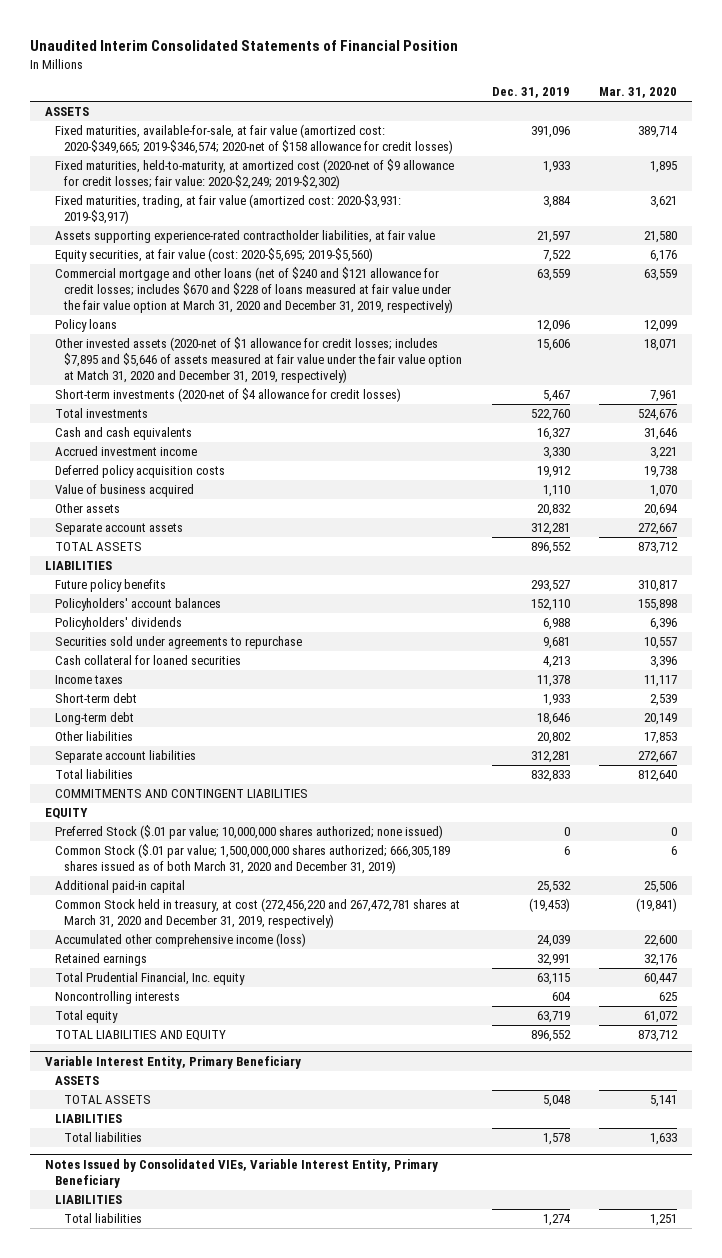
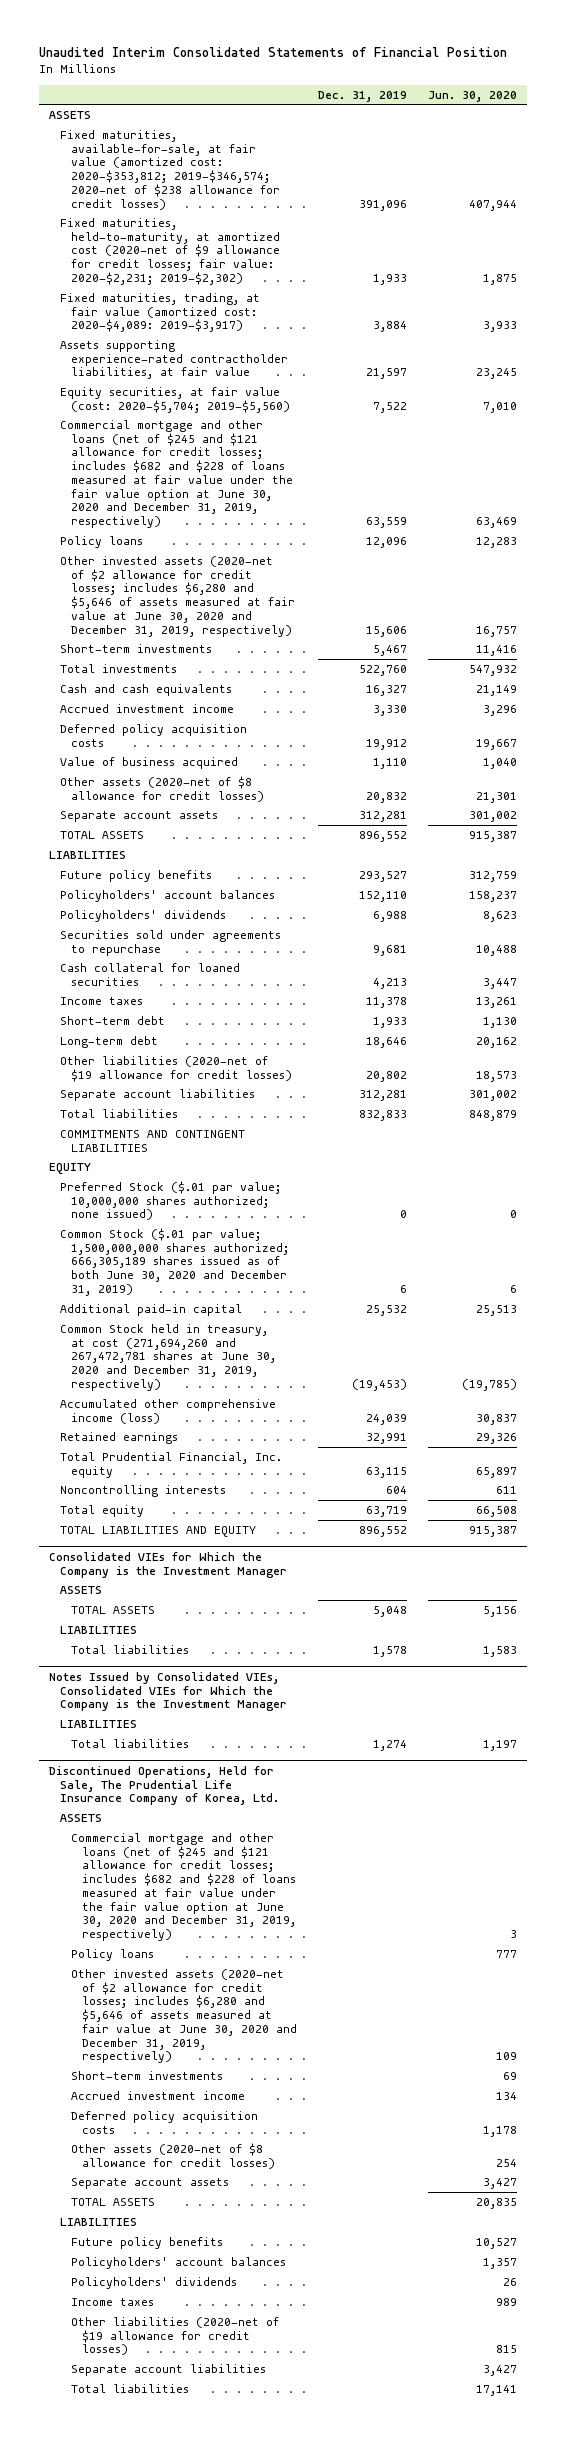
- | Dec. 31, 2019 | Mar. 31, 2020
+ | Dec. 31, 2019 | Jun. 30, 2020
- Fixed maturities, available-for-sale, at fair value (amortized cost: 2020-$349,665; 2019-$346,574; 2020-net of $158 allowance for credit losses) | 391,096 | 389,714
- Fixed maturities, held-to-maturity, at amortized cost (2020-net of $9 allowance for credit losses; fair value: 2020-$2,249; 2019-$2,302) | 1,933 | 1,895
- Fixed maturities, trading, at fair value (amortized cost: 2020-$3,931: 2019-$3,917) | 3,884 | 3,621
+ Fixed maturities, available-for-sale, at fair value (amortized cost: 2020-$353,812; 2019-$346,574; 2020-net of $238 allowance for credit losses) | 391,096 | 407,944
+ Fixed maturities, held-to-maturity, at amortized cost (2020-net of $9 allowance for credit losses; fair value: 2020-$2,231; 2019-$2,302) | 1,933 | 1,875
+ Fixed maturities, trading, at fair value (amortized cost: 2020-$4,089: 2019-$3,917) | 3,884 | 3,933
- Equity securities, at fair value (cost: 2020-$5,695; 2019-$5,560) | 7,522 | 6,176
- Commercial mortgage and other loans (net of $240 and $121 allowance for credit losses; includes $670 and $228 of loans measured at fair value under the fair value option at March 31, 2020 and December 31, 2019, respectively) | 63,559 | 63,559
+ Equity securities, at fair value (cost: 2020-$5,704; 2019-$5,560) | 7,522 | 7,010
+ Commercial mortgage and other loans (net of $245 and $121 allowance for credit losses; includes $682 and $228 of loans measured at fair value under the fair value option at June 30, 2020 and December 31, 2019, respectively) | 63,559 | 63,469
- Other invested assets (2020-net of $1 allowance for credit losses; includes $7,895 and $5,646 of assets measured at fair value under the fair value option at Match 31, 2020 and December 31, 2019, respectively) | 15,606 | 18,071
- Short-term investments (2020-net of $4 allowance for credit losses) | 5,467 | 7,961
+ Other invested assets (2020-net of $2 allowance for credit losses; includes $6,280 and $5,646 of assets measured at fair value at June 30, 2020 and December 31, 2019, respectively) | 15,606 | 16,757
+ Short-term investments | 5,467 | 11,416
- Other assets | 20,832 | 20,694
+ Other assets (2020-net of $8 allowance for credit losses) | 20,832 | 21,301
- Other liabilities | 20,802 | 17,853
+ Other liabilities (2020-net of $19 allowance for credit losses) | 20,802 | 18,573
- Common Stock ($.01 par value; 1,500,000,000 shares authorized; 666,305,189 shares issued as of both March 31, 2020 and December 31, 2019) | 6 | 6
+ Common Stock ($.01 par value; 1,500,000,000 shares authorized; 666,305,189 shares issued as of both June 30, 2020 and December 31, 2019) | 6 | 6
- Common Stock held in treasury, at cost (272,456,220 and 267,472,781 shares at March 31, 2020 and December 31, 2019, respectively) | (19,453) | (19,841)
+ Common Stock held in treasury, at cost (271,694,260 and 267,472,781 shares at June 30, 2020 and December 31, 2019, respectively) | (19,453) | (19,785)
- Variable Interest Entity, Primary Beneficiary
+ Consolidated VIEs for Which the Company is the Investment Manager
- Notes Issued by Consolidated VIEs, Variable Interest Entity, Primary Beneficiary
+ Notes Issued by Consolidated VIEs, Consolidated VIEs for Which the Company is the Investment Manager
+ Discontinued Operations, Held for Sale, The Prudential Life Insurance Company of Korea, Ltd.
+ ASSETS
+ Commercial mortgage and other loans (net of $245 and $121 allowance for credit losses; includes $682 and $228 of loans measured at fair value under the fair value option at June 30, 2020 and December 31, 2019, respectively) | | 3
+ Policy loans | | 777
+ Other invested assets (2020-net of $2 allowance for credit losses; includes $6,280 and $5,646 of assets measured at fair value at June 30, 2020 and December 31, 2019, respectively) | | 109
+ Short-term investments | | 69
+ Accrued investment income | | 134
+ Deferred policy acquisition costs | | 1,178
+ Other assets (2020-net of $8 allowance for credit losses) | | 254
+ Separate account assets | | 3,427
+ TOTAL ASSETS | | 20,835
+ LIABILITIES
+ Future policy benefits | | 10,527
+ Policyholders' account balances | | 1,357
+ Policyholders' dividends | | 26
+ Income taxes | | 989
+ Other liabilities (2020-net of $19 allowance for credit losses) | | 815
+ Separate account liabilities | | 3,427
+ Total liabilities | | 17,141

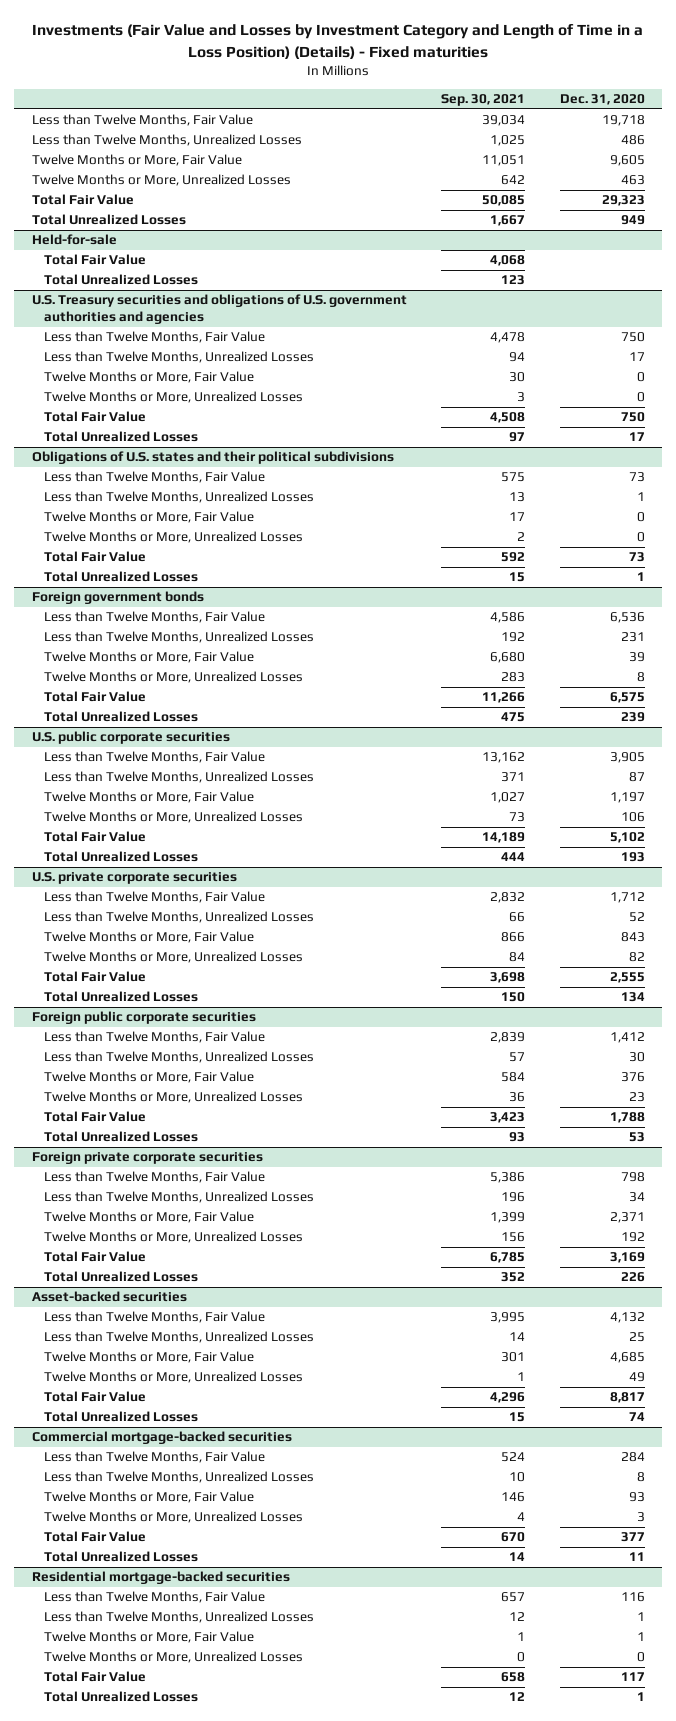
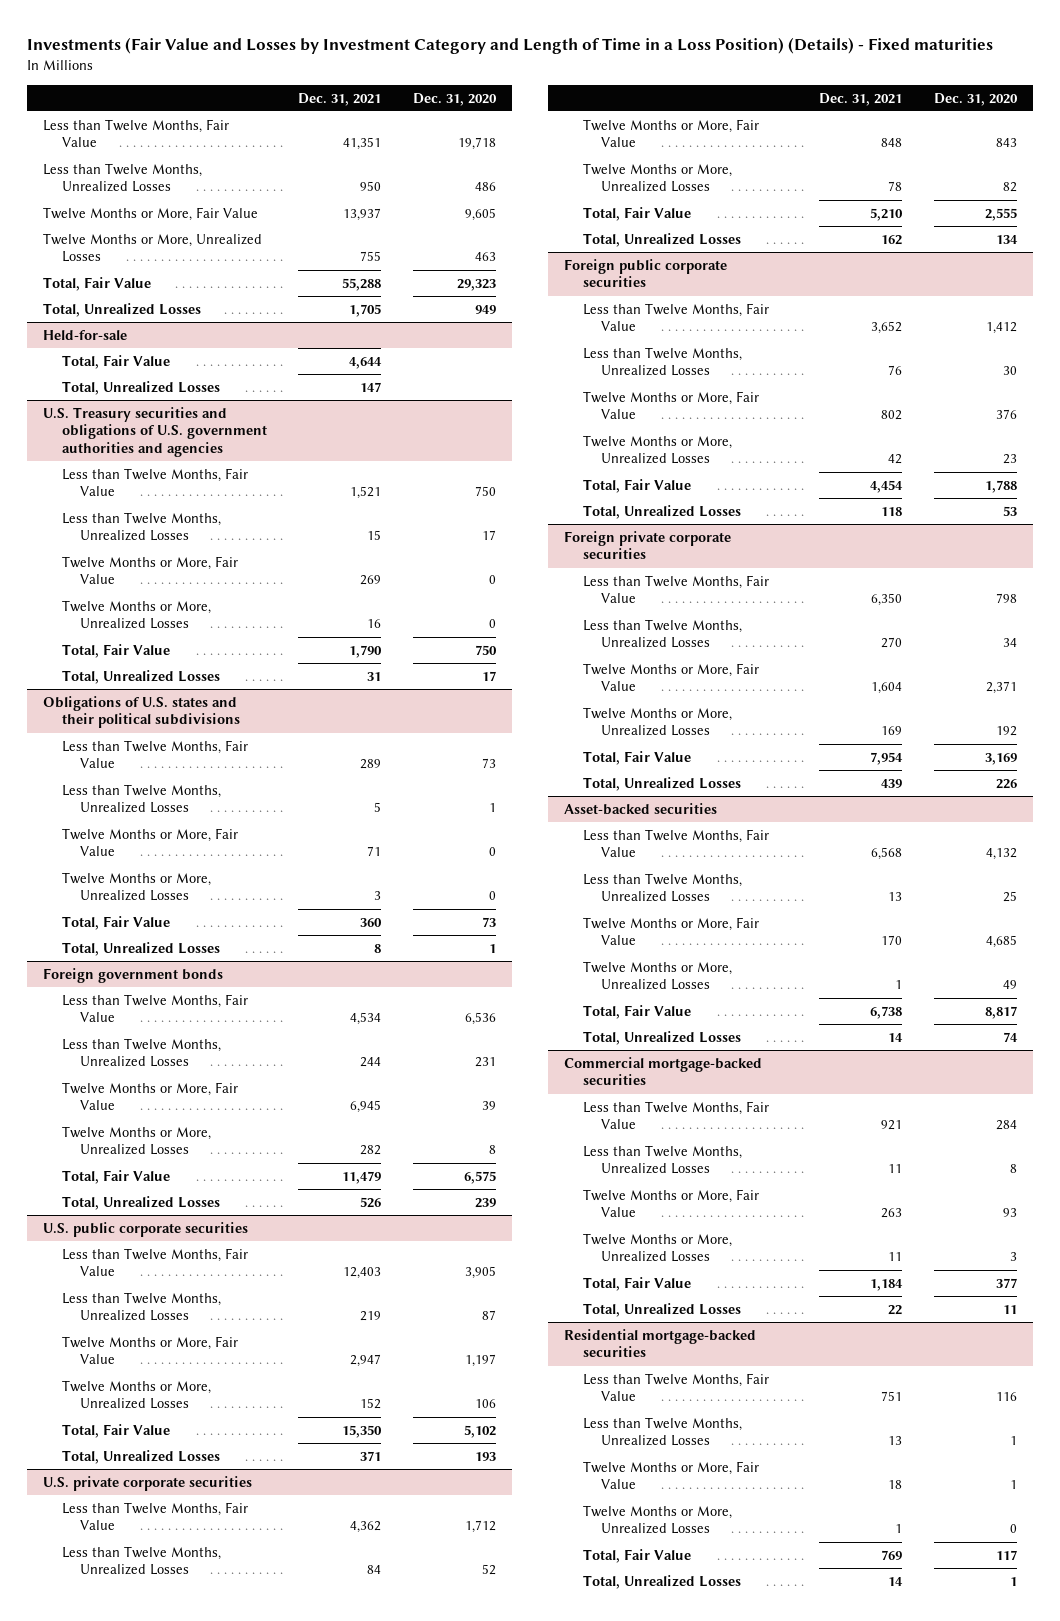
- | Sep. 30, 2021 | Dec. 31, 2020
+ | Dec. 31, 2021 | Dec. 31, 2020
- Total Fair Value | 50,085 | 29,323
- Total Unrealized Losses | 1,667 | 949
+ Total, Fair Value | 55,288 | 29,323
+ Total, Unrealized Losses | 1,705 | 949
@ Held-for-sale
- Total Fair Value | 4,068 |
- Total Unrealized Losses | 123 |
+ Total, Fair Value | 4,644 |
+ Total, Unrealized Losses | 147 |
@ U.S. Treasury securities and obligations of U.S. government authorities and agencies
- Total Fair Value | 4,508 | 750
- Total Unrealized Losses | 97 | 17
+ Total, Fair Value | 1,790 | 750
+ Total, Unrealized Losses | 31 | 17
@ Obligations of U.S. states and their political subdivisions
- Total Fair Value | 592 | 73
- Total Unrealized Losses | 15 | 1
+ Total, Fair Value | 360 | 73
+ Total, Unrealized Losses | 8 | 1
@ Foreign government bonds
- Total Fair Value | 11,266 | 6,575
- Total Unrealized Losses | 475 | 239
+ Total, Fair Value | 11,479 | 6,575
+ Total, Unrealized Losses | 526 | 239
@ U.S. public corporate securities
- Total Fair Value | 14,189 | 5,102
- Total Unrealized Losses | 444 | 193
+ Total, Fair Value | 15,350 | 5,102
+ Total, Unrealized Losses | 371 | 193
@ U.S. private corporate securities
- Total Fair Value | 3,698 | 2,555
- Total Unrealized Losses | 150 | 134
+ Total, Fair Value | 5,210 | 2,555
+ Total, Unrealized Losses | 162 | 134
@ Foreign public corporate securities
- Total Fair Value | 3,423 | 1,788
- Total Unrealized Losses | 93 | 53
+ Total, Fair Value | 4,454 | 1,788
+ Total, Unrealized Losses | 118 | 53
@ Foreign private corporate securities
- Total Fair Value | 6,785 | 3,169
- Total Unrealized Losses | 352 | 226
+ Total, Fair Value | 7,954 | 3,169
+ Total, Unrealized Losses | 439 | 226
@ Asset-backed securities
- Total Fair Value | 4,296 | 8,817
- Total Unrealized Losses | 15 | 74
+ Total, Fair Value | 6,738 | 8,817
+ Total, Unrealized Losses | 14 | 74
@ Commercial mortgage-backed securities
- Total Fair Value | 670 | 377
- Total Unrealized Losses | 14 | 11
+ Total, Fair Value | 1,184 | 377
+ Total, Unrealized Losses | 22 | 11
@ Residential mortgage-backed securities
- Total Fair Value | 658 | 117
- Total Unrealized Losses | 12 | 1
+ Total, Fair Value | 769 | 117
+ Total, Unrealized Losses | 14 | 1

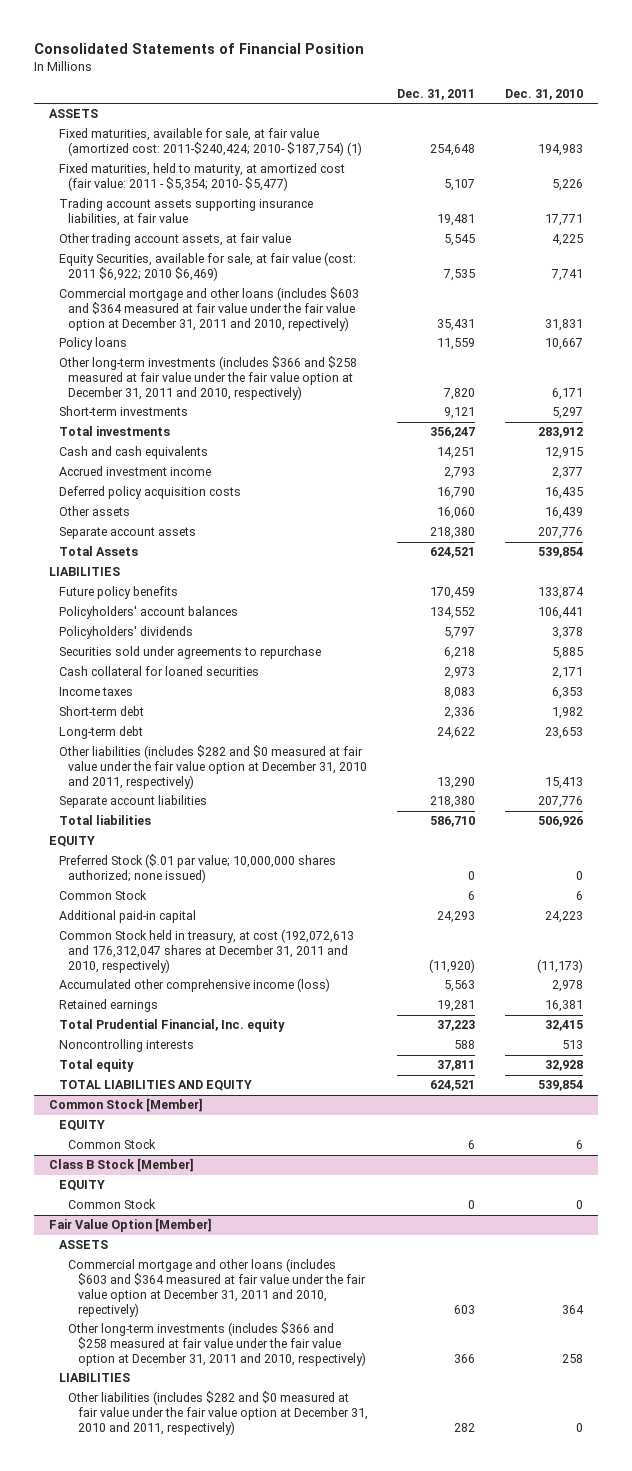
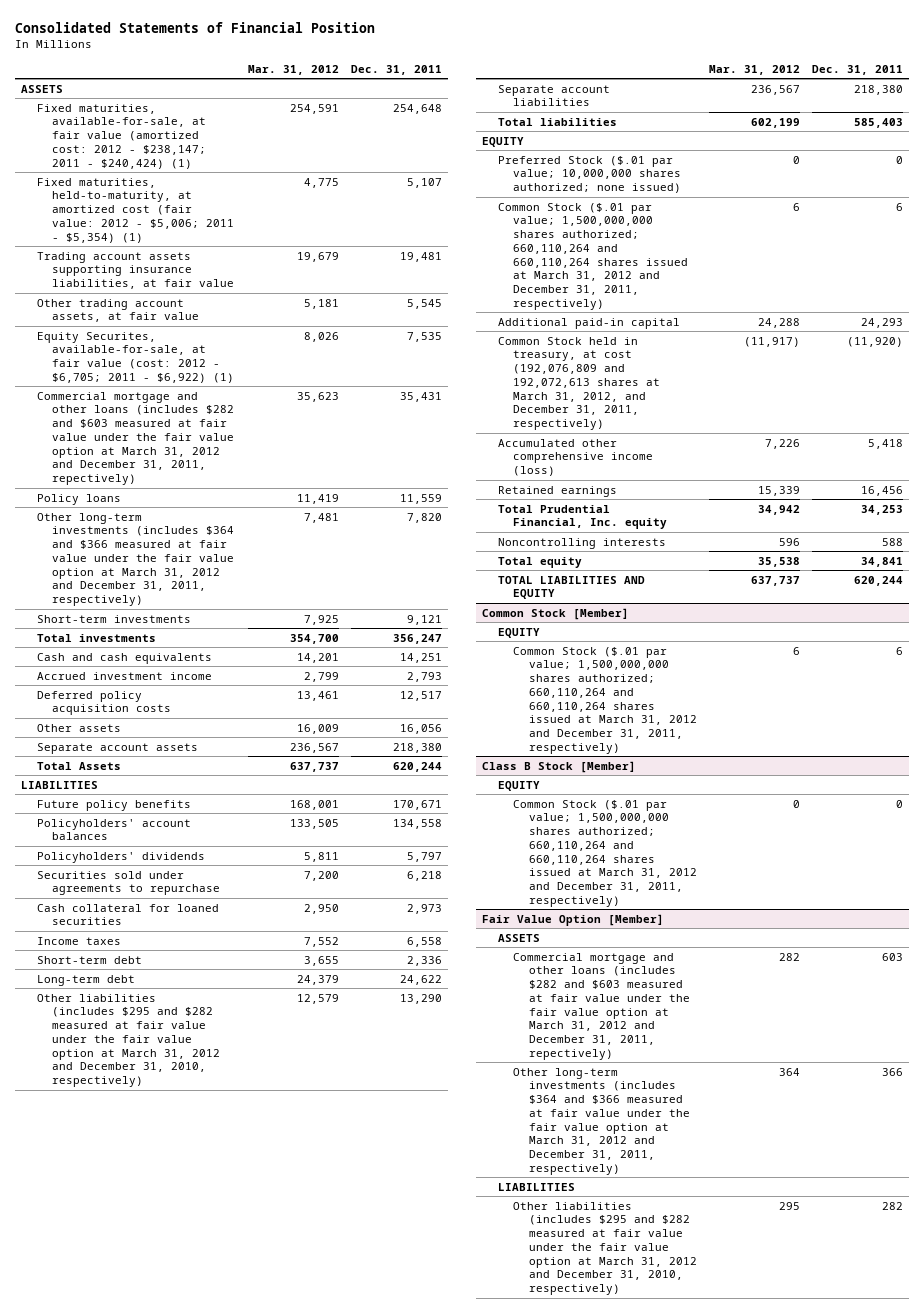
- | Dec. 31, 2011 | Dec. 31, 2010
+ | Mar. 31, 2012 | Dec. 31, 2011
- Fixed maturities, available for sale, at fair value (amortized cost: 2011-$240,424; 2010- $187,754) (1) | 254,648 | 194,983
- Fixed maturities, held to maturity, at amortized cost (fair value: 2011 - $5,354; 2010- $5,477) | 5,107 | 5,226
+ Fixed maturities, available-for-sale, at fair value (amortized cost: 2012 - $238,147; 2011 - $240,424) (1) | 254,591 | 254,648
+ Fixed maturities, held-to-maturity, at amortized cost (fair value: 2012 - $5,006; 2011 - $5,354) (1) | 4,775 | 5,107
- Equity Securities, available for sale, at fair value (cost: 2011 $6,922; 2010 $6,469) | 7,535 | 7,741
- Commercial mortgage and other loans (includes $603 and $364 measured at fair value under the fair value option at December 31, 2011 and 2010, repectively) | 35,431 | 31,831
+ Equity Securites, available-for-sale, at fair value (cost: 2012 - $6,705; 2011 - $6,922) (1) | 8,026 | 7,535
+ Commercial mortgage and other loans (includes $282 and $603 measured at fair value under the fair value option at March 31, 2012 and December 31, 2011, repectively) | 35,623 | 35,431
- Other long-term investments (includes $366 and $258 measured at fair value under the fair value option at December 31, 2011 and 2010, respectively) | 7,820 | 6,171
+ Other long-term investments (includes $364 and $366 measured at fair value under the fair value option at March 31, 2012 and December 31, 2011, respectively) | 7,481 | 7,820
- Deferred policy acquisition costs | 16,790 | 16,435
- Other assets | 16,060 | 16,439
+ Deferred policy acquisition costs | 13,461 | 12,517
+ Other assets | 16,009 | 16,056
- Total Assets | 624,521 | 539,854
+ Total Assets | 637,737 | 620,244
- Future policy benefits | 170,459 | 133,874
- Policyholders' account balances | 134,552 | 106,441
+ Future policy benefits | 168,001 | 170,671
+ Policyholders' account balances | 133,505 | 134,558
- Income taxes | 8,083 | 6,353
+ Income taxes | 7,552 | 6,558
- Other liabilities (includes $282 and $0 measured at fair value under the fair value option at December 31, 2010 and 2011, respectively) | 13,290 | 15,413
+ Other liabilities (includes $295 and $282 measured at fair value under the fair value option at March 31, 2012 and December 31, 2010, respectively) | 12,579 | 13,290
- Total liabilities | 586,710 | 506,926
+ Total liabilities | 602,199 | 585,403
- Common Stock | 6 | 6
+ Common Stock ($.01 par value; 1,500,000,000 shares authorized; 660,110,264 and 660,110,264 shares issued at March 31, 2012 and December 31, 2011, respectively) | 6 | 6
- Common Stock held in treasury, at cost (192,072,613 and 176,312,047 shares at December 31, 2011 and 2010, respectively) | (11,920) | (11,173)
- Accumulated other comprehensive income (loss) | 5,563 | 2,978
- Retained earnings | 19,281 | 16,381
- Total Prudential Financial, Inc. equity | 37,223 | 32,415
+ Common Stock held in treasury, at cost (192,076,809 and 192,072,613 shares at March 31, 2012, and December 31, 2011, respectively) | (11,917) | (11,920)
+ Accumulated other comprehensive income (loss) | 7,226 | 5,418
+ Retained earnings | 15,339 | 16,456
+ Total Prudential Financial, Inc. equity | 34,942 | 34,253
- Total equity | 37,811 | 32,928
- TOTAL LIABILITIES AND EQUITY | 624,521 | 539,854
+ Total equity | 35,538 | 34,841
+ TOTAL LIABILITIES AND EQUITY | 637,737 | 620,244
@ Common Stock [Member]
- Common Stock | 6 | 6
+ Common Stock ($.01 par value; 1,500,000,000 shares authorized; 660,110,264 and 660,110,264 shares issued at March 31, 2012 and December 31, 2011, respectively) | 6 | 6
@ Class B Stock [Member]
- Common Stock | 0 | 0
+ Common Stock ($.01 par value; 1,500,000,000 shares authorized; 660,110,264 and 660,110,264 shares issued at March 31, 2012 and December 31, 2011, respectively) | 0 | 0
@ Fair Value Option [Member]
- Commercial mortgage and other loans (includes $603 and $364 measured at fair value under the fair value option at December 31, 2011 and 2010, repectively) | 603 | 364
- Other long-term investments (includes $366 and $258 measured at fair value under the fair value option at December 31, 2011 and 2010, respectively) | 366 | 258
+ Commercial mortgage and other loans (includes $282 and $603 measured at fair value under the fair value option at March 31, 2012 and December 31, 2011, repectively) | 282 | 603
+ Other long-term investments (includes $364 and $366 measured at fair value under the fair value option at March 31, 2012 and December 31, 2011, respectively) | 364 | 366
- Other liabilities (includes $282 and $0 measured at fair value under the fair value option at December 31, 2010 and 2011, respectively) | 282 | 0
+ Other liabilities (includes $295 and $282 measured at fair value under the fair value option at March 31, 2012 and December 31, 2010, respectively) | 295 | 282

